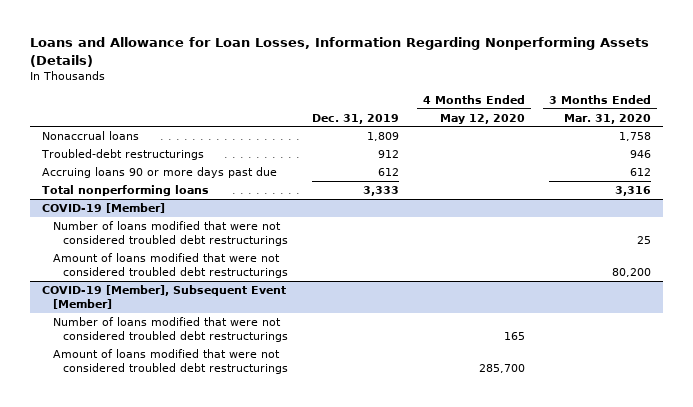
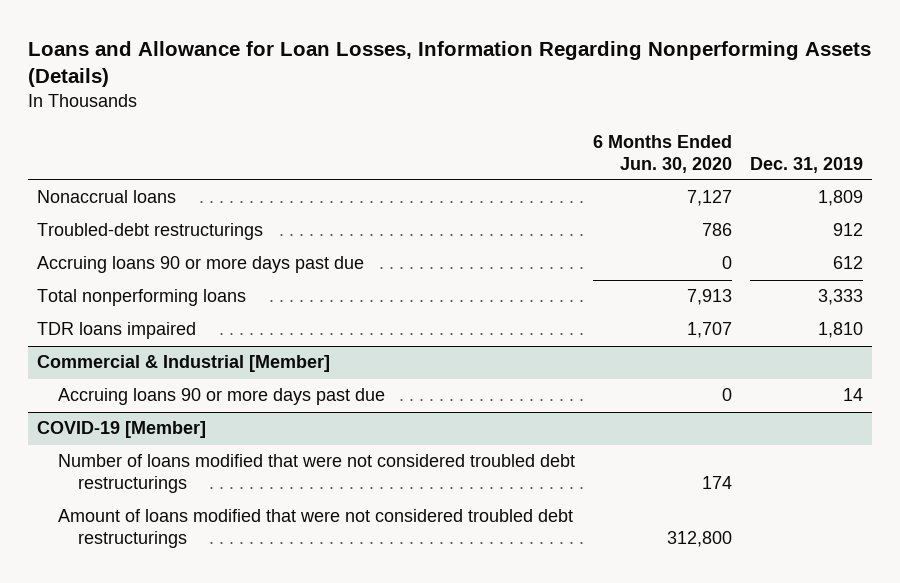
- | Dec. 31, 2019 | 4 Months Ended May 12, 2020 | 3 Months Ended Mar. 31, 2020
+ | 6 Months Ended Jun. 30, 2020 | Dec. 31, 2019
+ TDR loans impaired | 1,707 | 1,810
+ Commercial & Industrial [Member]
+ Accruing loans 90 or more days past due | 0 | 14
- COVID-19 [Member], Subsequent Event [Member]
- Number of loans modified that were not considered troubled debt restructurings | | 165 |
- Amount of loans modified that were not considered troubled debt restructurings | | 285,700 |

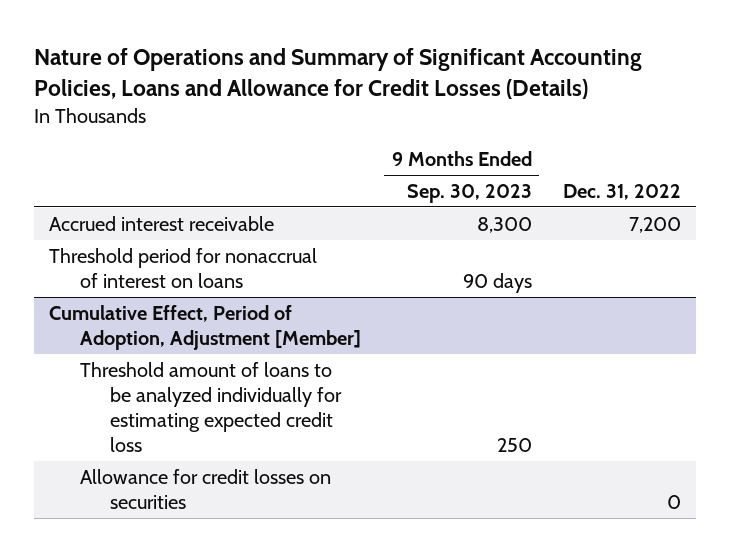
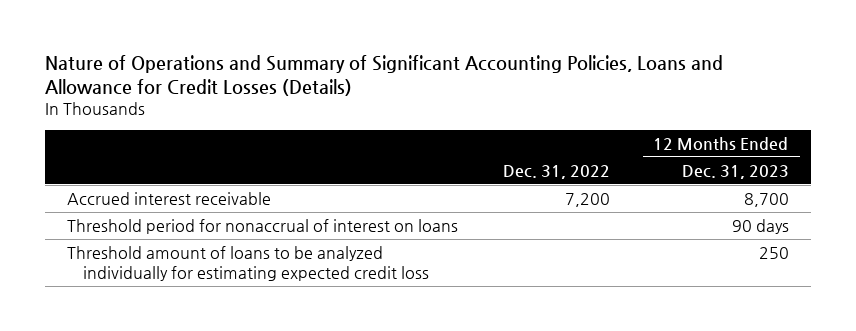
- | 9 Months Ended Sep. 30, 2023 | Dec. 31, 2022
+ | Dec. 31, 2022 | 12 Months Ended Dec. 31, 2023
- Cumulative Effect, Period of Adoption, Adjustment [Member]
- Threshold amount of loans to be analyzed individually for estimating expected credit loss | 250 |
- Allowance for credit losses on securities | | 0
+ Threshold amount of loans to be analyzed individually for estimating expected credit loss | | 250

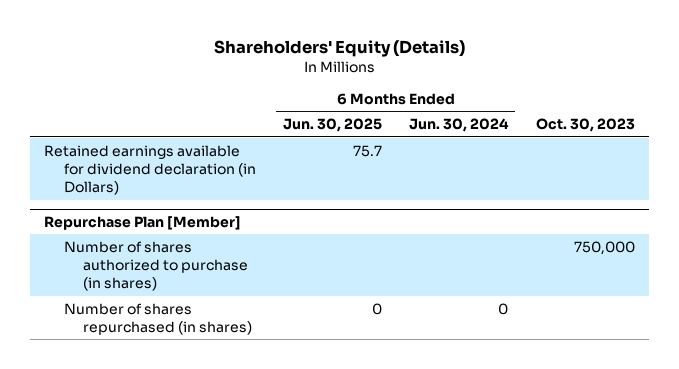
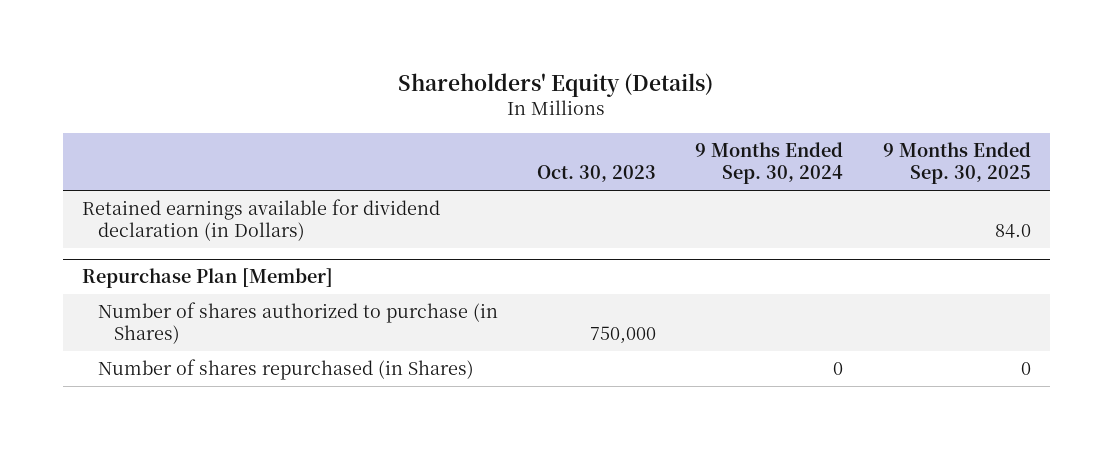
- | 6 Months Ended Jun. 30, 2025 | 6 Months Ended Jun. 30, 2024 | Oct. 30, 2023
+ | Oct. 30, 2023 | 9 Months Ended Sep. 30, 2024 | 9 Months Ended Sep. 30, 2025
@ Repurchase Plan [Member]
- Number of shares authorized to purchase (in shares) | | | 750,000
- Number of shares repurchased (in shares) | 0 | 0 |
+ Number of shares authorized to purchase (in Shares) | 750,000 | |
+ Number of shares repurchased (in Shares) | | 0 | 0

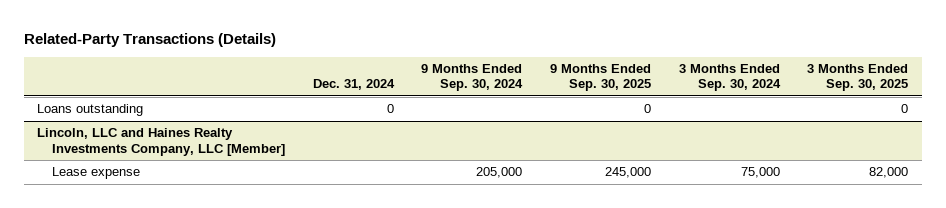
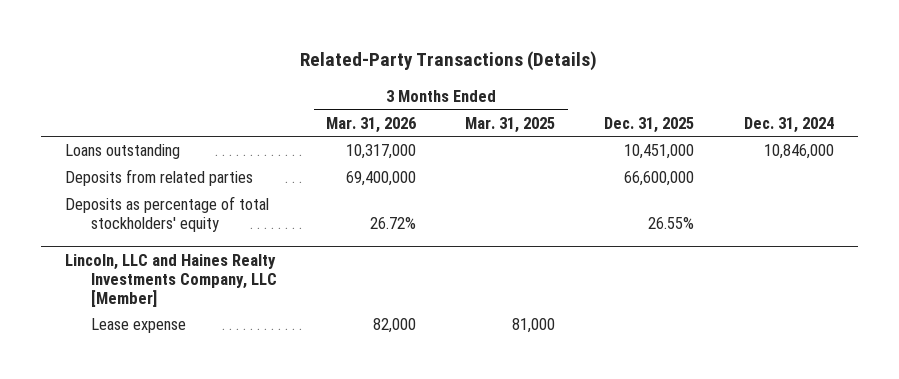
- | Dec. 31, 2024 | 9 Months Ended Sep. 30, 2024 | 9 Months Ended Sep. 30, 2025 | 3 Months Ended Sep. 30, 2024 | 3 Months Ended Sep. 30, 2025
+ | 3 Months Ended Mar. 31, 2026 | 3 Months Ended Mar. 31, 2025 | Dec. 31, 2025 | Dec. 31, 2024
- Loans outstanding | 0 | | 0 | | 0
+ Loans outstanding | 10,317,000 | | 10,451,000 | 10,846,000
+ Deposits from related parties | 69,400,000 | | 66,600,000 |
+ Deposits as percentage of total stockholders' equity | 26.72% | | 26.55% |

